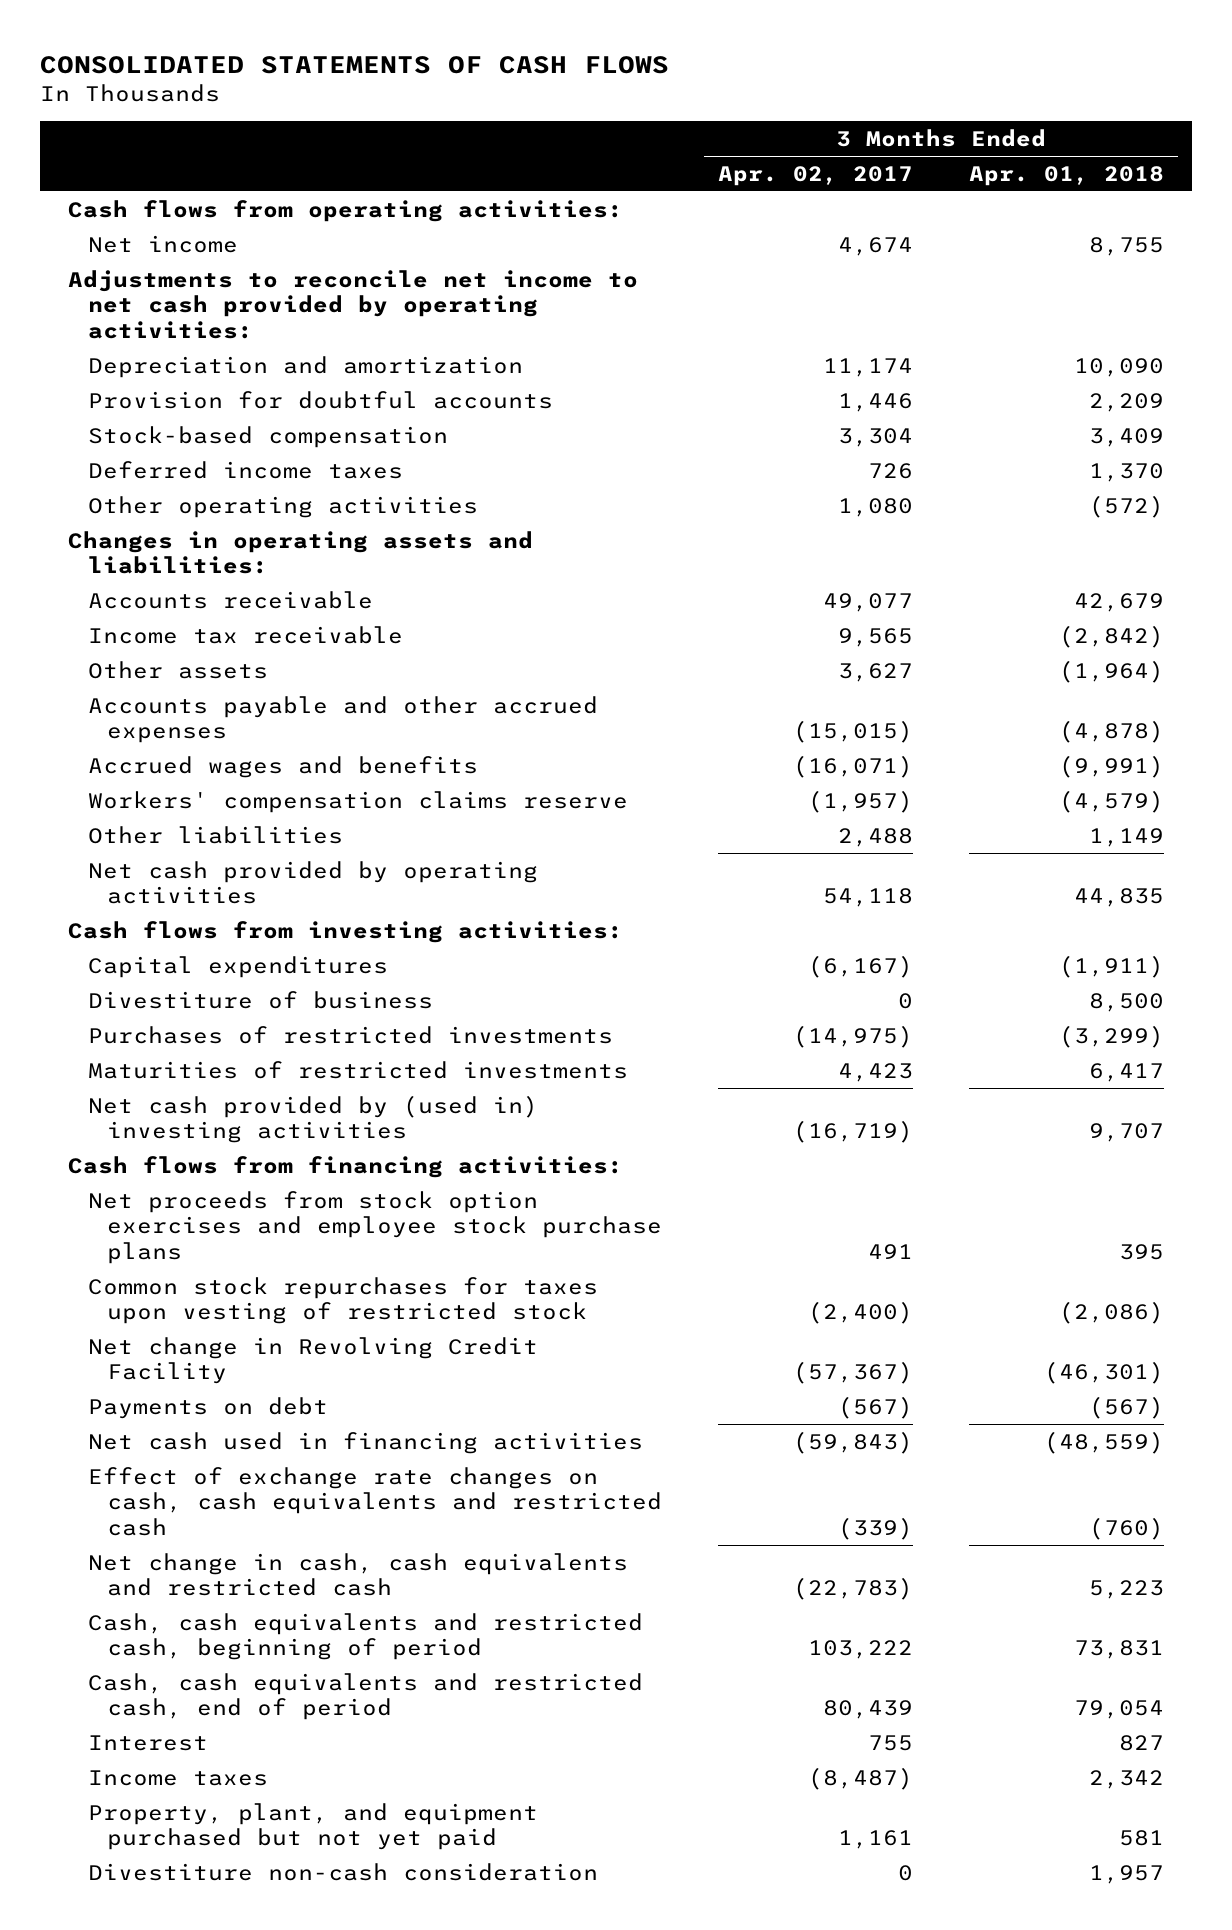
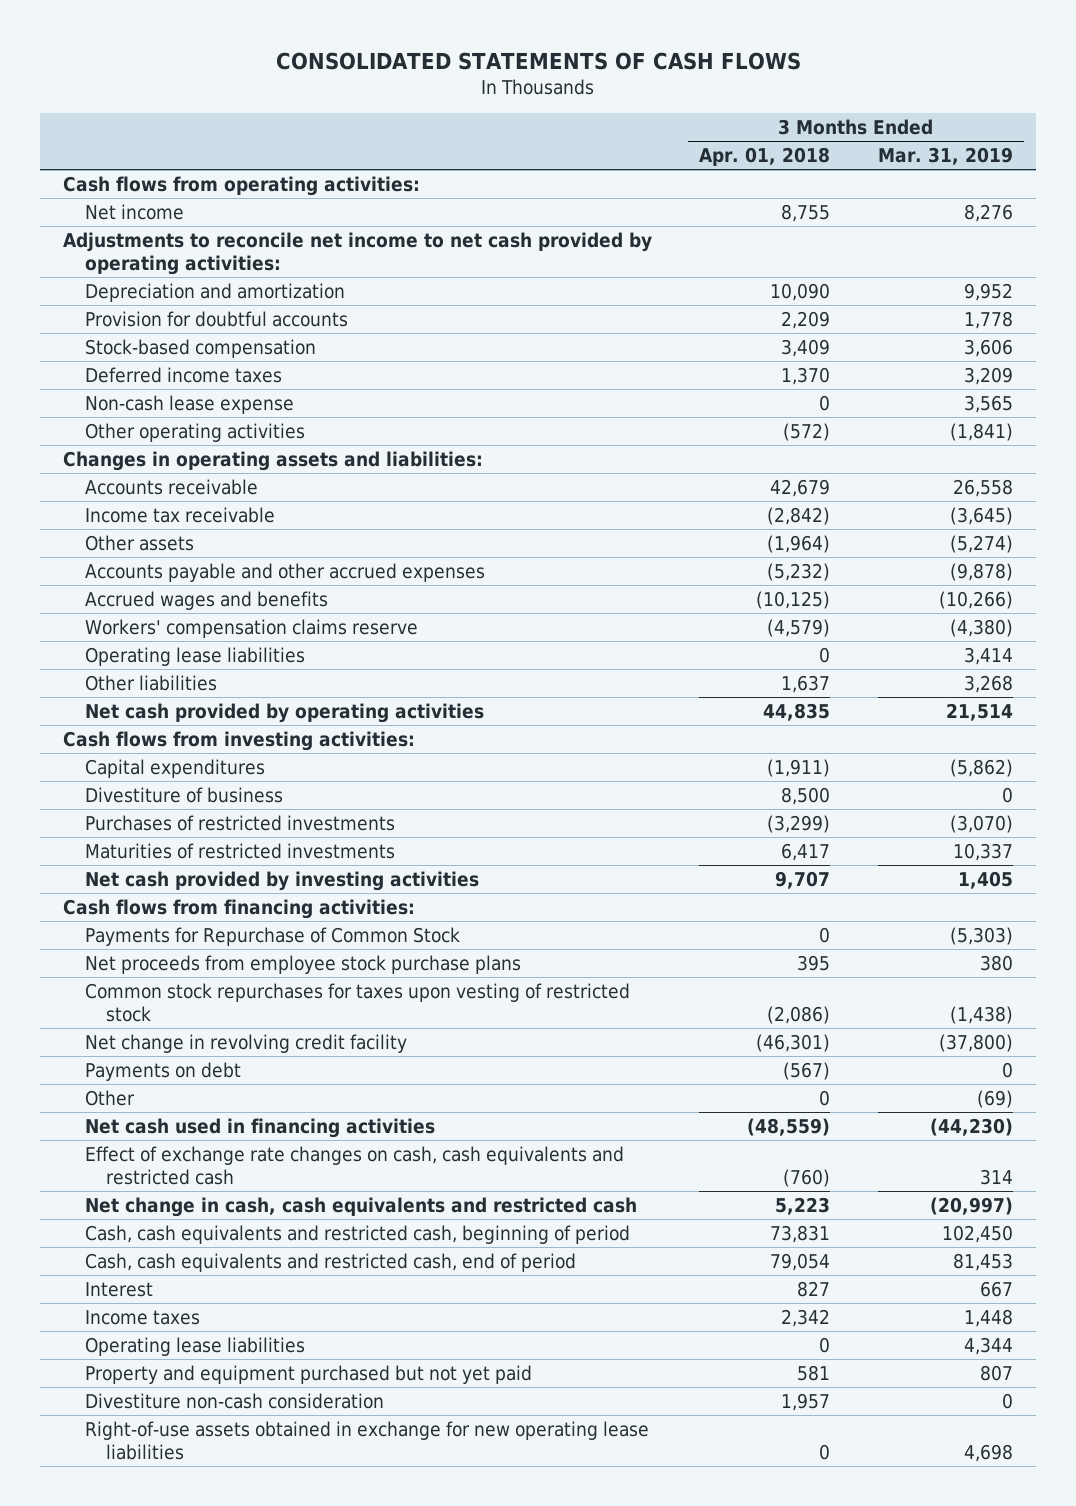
- | 3 Months Ended Apr. 02, 2017 | 3 Months Ended Apr. 01, 2018
+ | 3 Months Ended Apr. 01, 2018 | 3 Months Ended Mar. 31, 2019
+ Non-cash lease expense | 0 | 3,565
- Accounts payable and other accrued expenses | (15,015) | (4,878)
- Accrued wages and benefits | (16,071) | (9,991)
+ Accounts payable and other accrued expenses | (5,232) | (9,878)
+ Accrued wages and benefits | (10,125) | (10,266)
- Other liabilities | 2,488 | 1,149
+ Operating lease liabilities | 0 | 3,414
+ Other liabilities | 1,637 | 3,268
- Net cash provided by (used in) investing activities | (16,719) | 9,707
+ Net cash provided by investing activities | 9,707 | 1,405
- Net proceeds from stock option exercises and employee stock purchase plans | 491 | 395
+ Payments for Repurchase of Common Stock | 0 | (5,303)
+ Net proceeds from employee stock purchase plans | 395 | 380
- Net change in Revolving Credit Facility | (57,367) | (46,301)
+ Net change in revolving credit facility | (46,301) | (37,800)
+ Other | 0 | (69)
- Property, plant, and equipment purchased but not yet paid | 1,161 | 581
+ Operating lease liabilities | 0 | 4,344
+ Property and equipment purchased but not yet paid | 581 | 807
+ Right-of-use assets obtained in exchange for new operating lease liabilities | 0 | 4,698

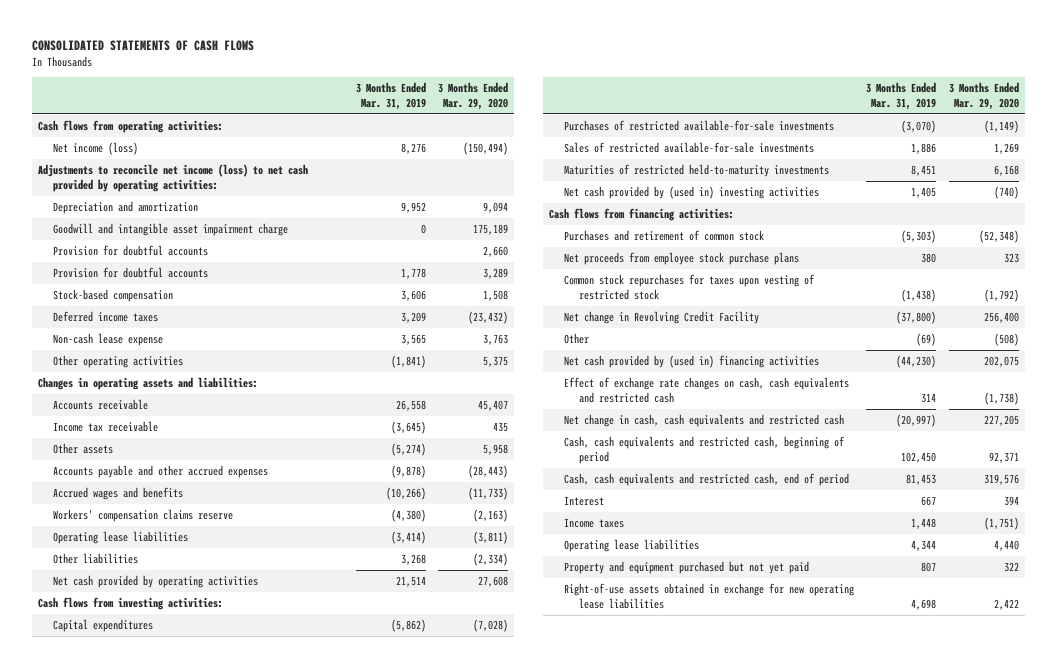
- | 3 Months Ended Apr. 01, 2018 | 3 Months Ended Mar. 31, 2019
+ | 3 Months Ended Mar. 31, 2019 | 3 Months Ended Mar. 29, 2020
- Net income | 8,755 | 8,276
- Adjustments to reconcile net income to net cash provided by operating activities:
+ Net income (loss) | 8,276 | (150,494)
+ Adjustments to reconcile net income (loss) to net cash provided by operating activities:
+ Goodwill and intangible asset impairment charge | 0 | 175,189
+ Provision for doubtful accounts | | 2,660
- Operating lease liabilities | 0 | 3,414
+ Operating lease liabilities | (3,414) | (3,811)
- Divestiture of business | 8,500 | 0
- Purchases of restricted investments | (3,299) | (3,070)
- Maturities of restricted investments | 6,417 | 10,337
- Net cash provided by investing activities | 9,707 | 1,405
+ Purchases of restricted available-for-sale investments | (3,070) | (1,149)
+ Sales of restricted available-for-sale investments | 1,886 | 1,269
+ Maturities of restricted held-to-maturity investments | 8,451 | 6,168
+ Net cash provided by (used in) investing activities | 1,405 | (740)
- Payments for Repurchase of Common Stock | 0 | (5,303)
+ Purchases and retirement of common stock | (5,303) | (52,348)
- Net change in revolving credit facility | (46,301) | (37,800)
- Payments on debt | (567) | 0
+ Net change in Revolving Credit Facility | (37,800) | 256,400
- Net cash used in financing activities | (48,559) | (44,230)
+ Net cash provided by (used in) financing activities | (44,230) | 202,075
- Divestiture non-cash consideration | 1,957 | 0

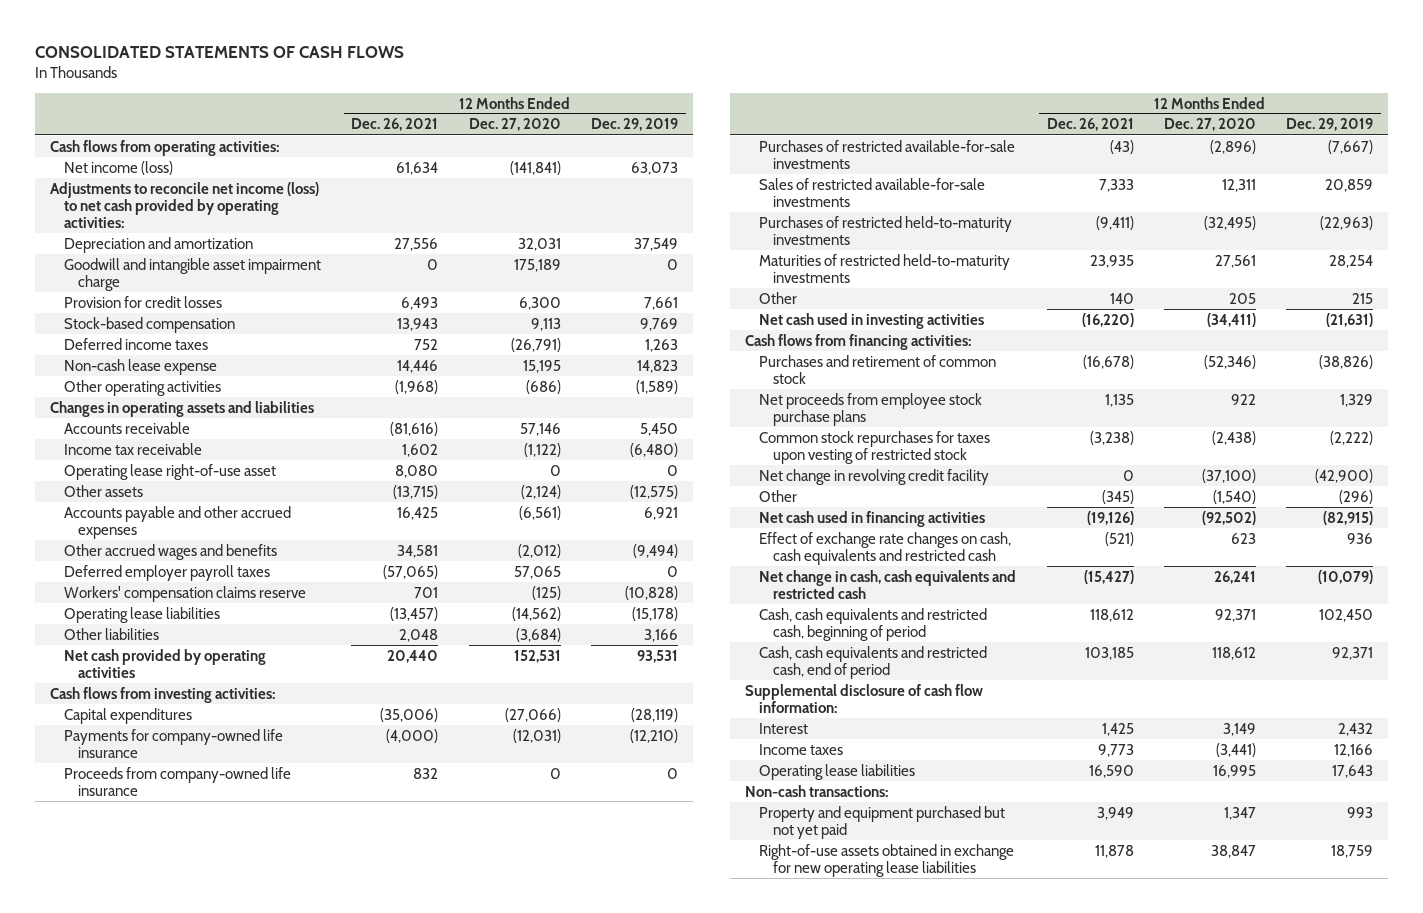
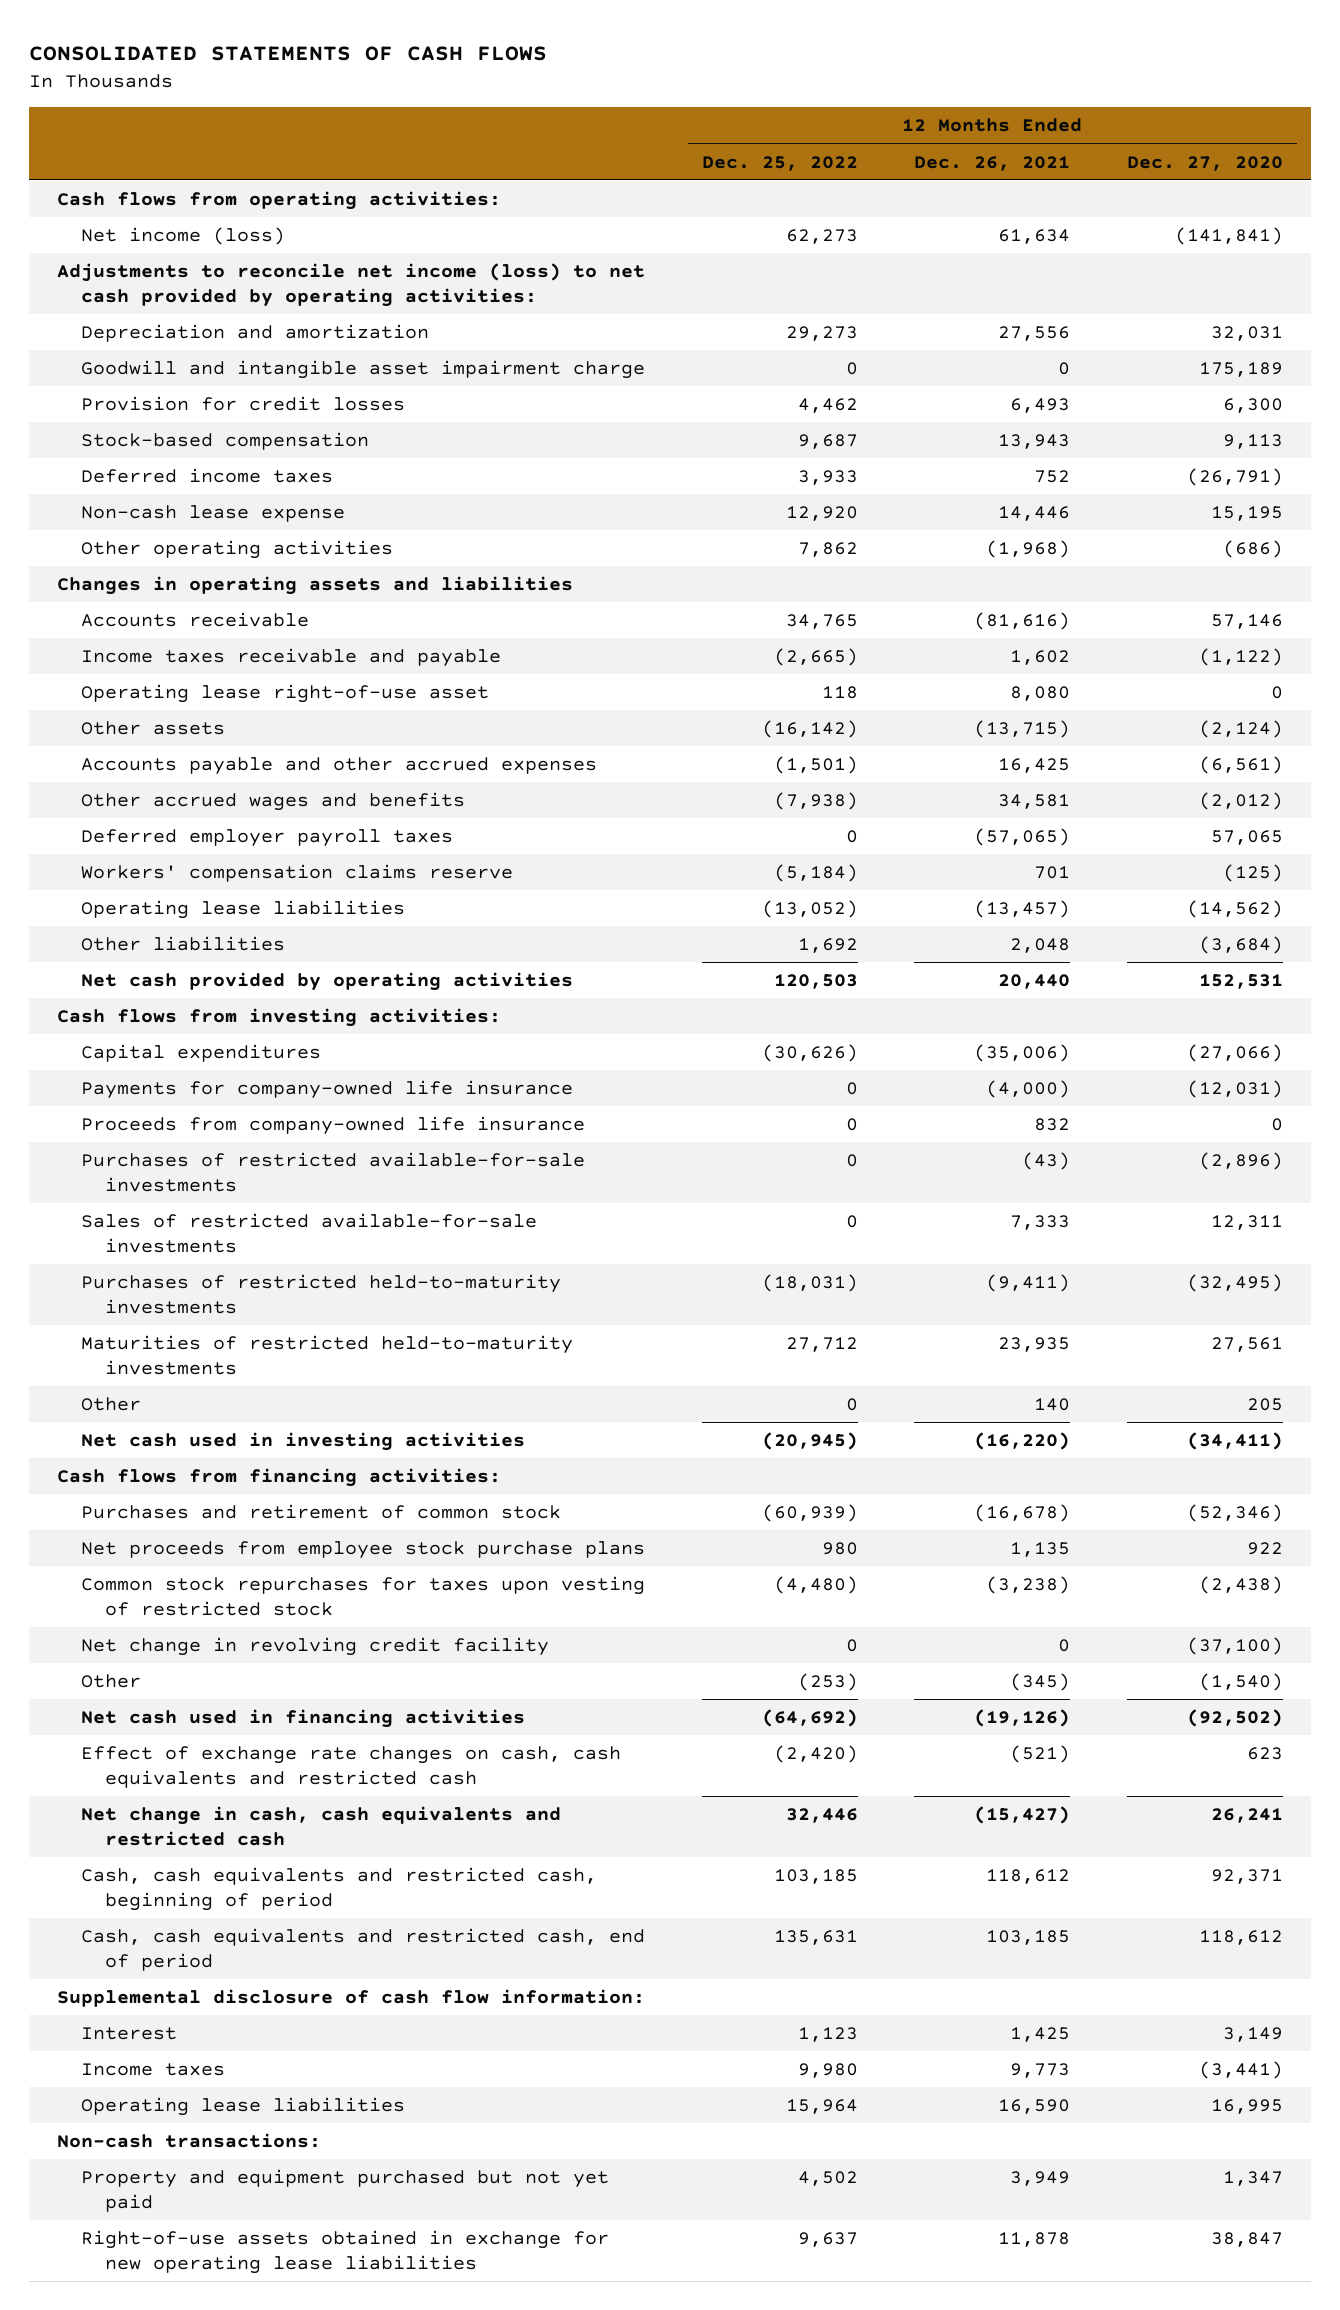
- | 12 Months Ended Dec. 26, 2021 | 12 Months Ended Dec. 27, 2020 | 12 Months Ended Dec. 29, 2019
+ | 12 Months Ended Dec. 25, 2022 | 12 Months Ended Dec. 26, 2021 | 12 Months Ended Dec. 27, 2020
- Income tax receivable | 1,602 | (1,122) | (6,480)
+ Income taxes receivable and payable | (2,665) | 1,602 | (1,122)

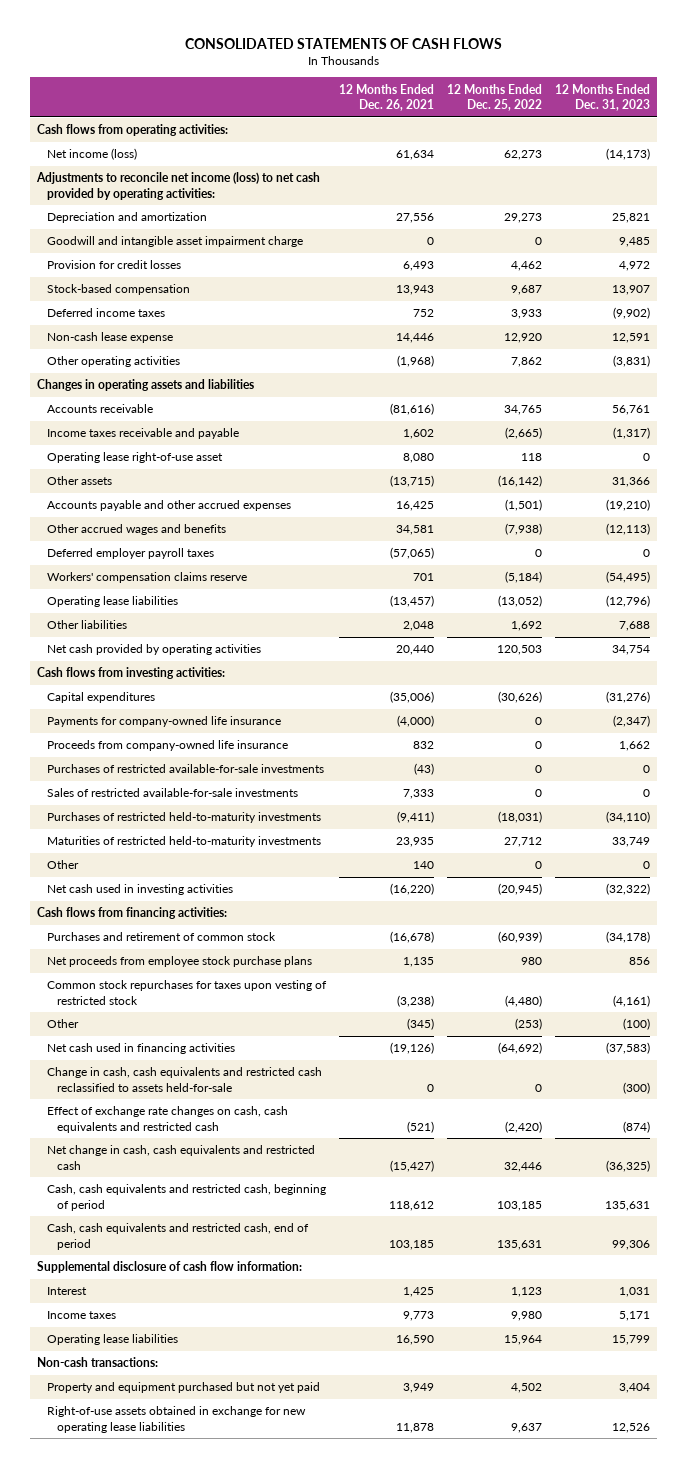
- | 12 Months Ended Dec. 25, 2022 | 12 Months Ended Dec. 26, 2021 | 12 Months Ended Dec. 27, 2020
+ | 12 Months Ended Dec. 26, 2021 | 12 Months Ended Dec. 25, 2022 | 12 Months Ended Dec. 31, 2023
- Net change in revolving credit facility | 0 | 0 | (37,100)
+ Change in cash, cash equivalents and restricted cash reclassified to assets held-for-sale | 0 | 0 | (300)

